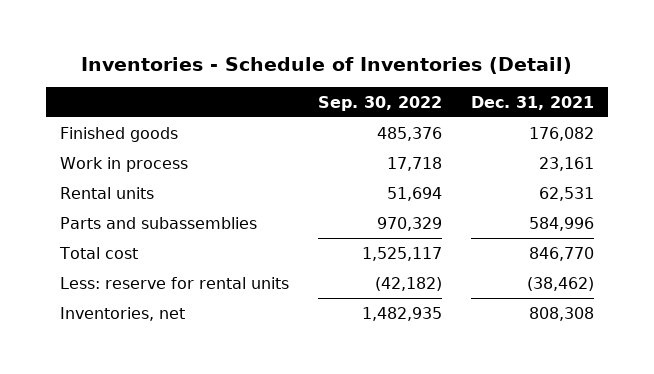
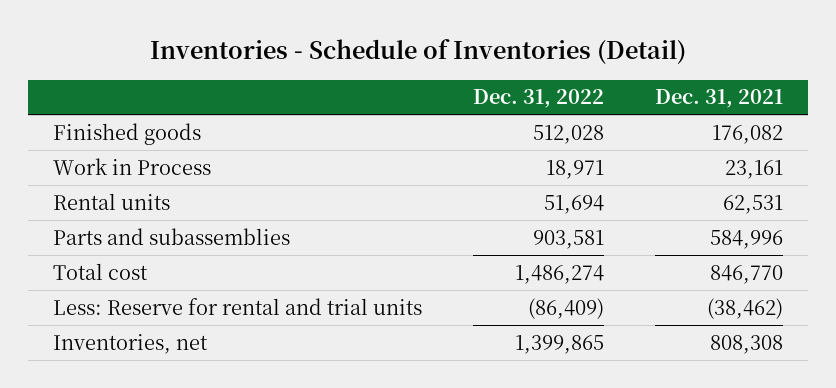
- | Sep. 30, 2022 | Dec. 31, 2021
+ | Dec. 31, 2022 | Dec. 31, 2021
- Work in process | 17,718 | 23,161
+ Work in Process | 18,971 | 23,161
- Less: reserve for rental units | (42,182) | (38,462)
+ Less: Reserve for rental and trial units | (86,409) | (38,462)

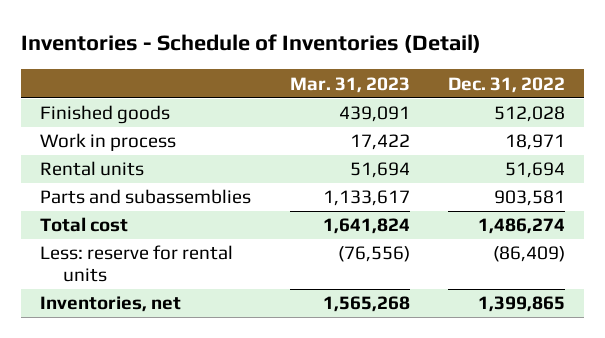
- | Dec. 31, 2022 | Dec. 31, 2021
+ | Mar. 31, 2023 | Dec. 31, 2022
- Work in Process | 18,971 | 23,161
+ Work in process | 17,422 | 18,971
- Less: Reserve for rental and trial units | (86,409) | (38,462)
+ Less: reserve for rental units | (76,556) | (86,409)

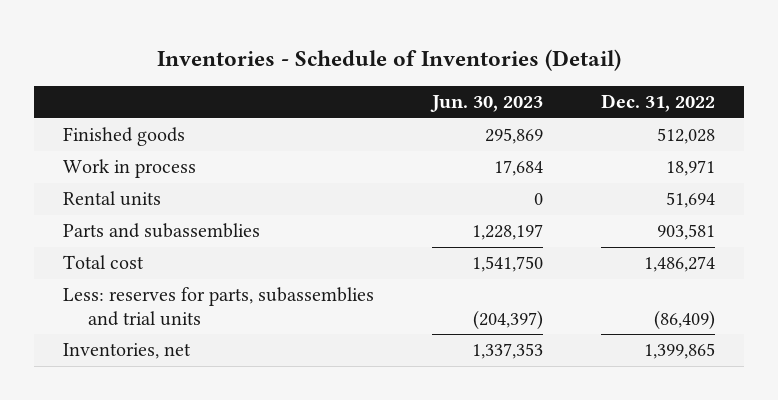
- | Mar. 31, 2023 | Dec. 31, 2022
+ | Jun. 30, 2023 | Dec. 31, 2022
- Less: reserve for rental units | (76,556) | (86,409)
+ Less: reserves for parts, subassemblies and trial units | (204,397) | (86,409)

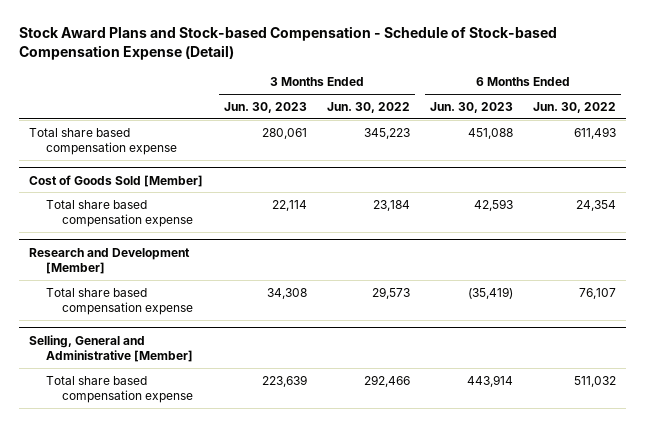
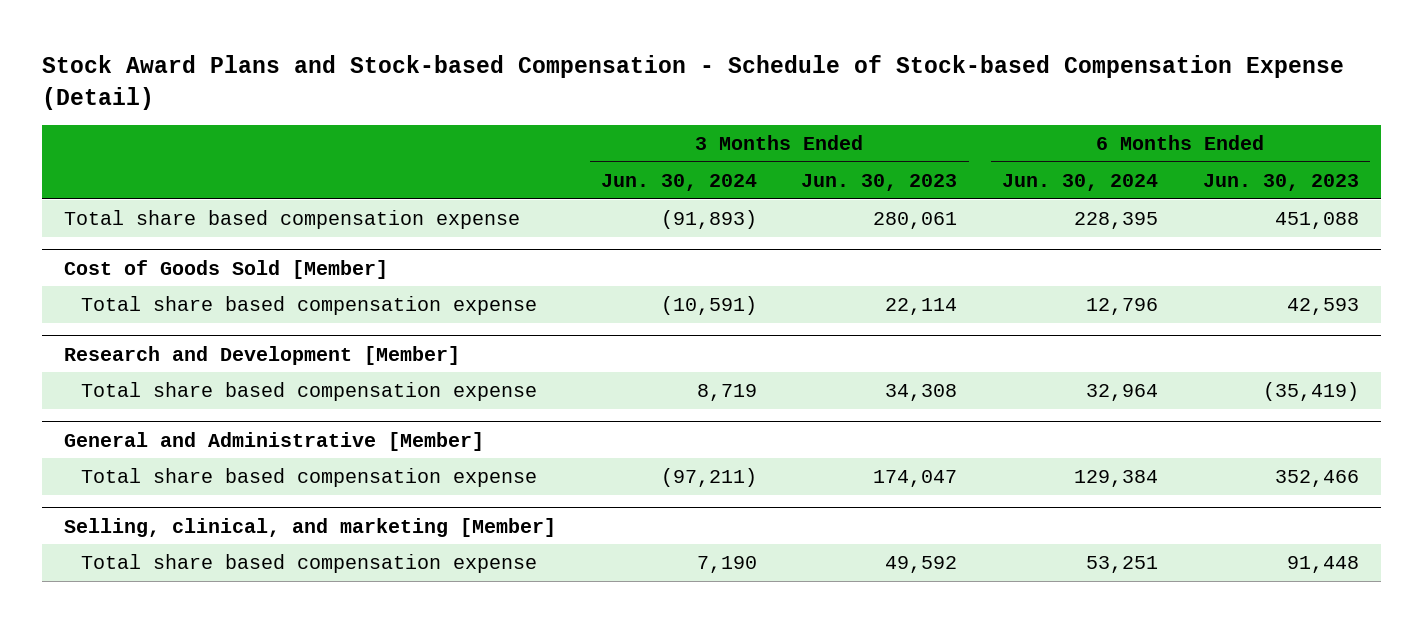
- | 3 Months Ended Jun. 30, 2023 | 3 Months Ended Jun. 30, 2022 | 6 Months Ended Jun. 30, 2023 | 6 Months Ended Jun. 30, 2022
+ | 3 Months Ended Jun. 30, 2024 | 3 Months Ended Jun. 30, 2023 | 6 Months Ended Jun. 30, 2024 | 6 Months Ended Jun. 30, 2023
- Selling, General and Administrative [Member]
- Total share based compensation expense | 223,639 | 292,466 | 443,914 | 511,032
+ General and Administrative [Member]
+ Total share based compensation expense | (97,211) | 174,047 | 129,384 | 352,466
+ Selling, clinical, and marketing [Member]
+ Total share based compensation expense | 7,190 | 49,592 | 53,251 | 91,448

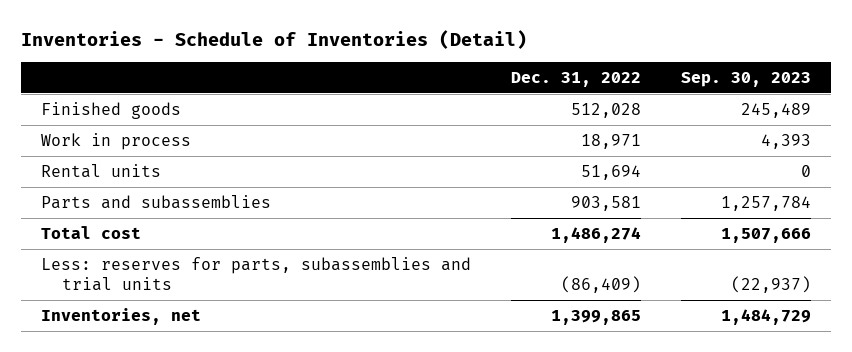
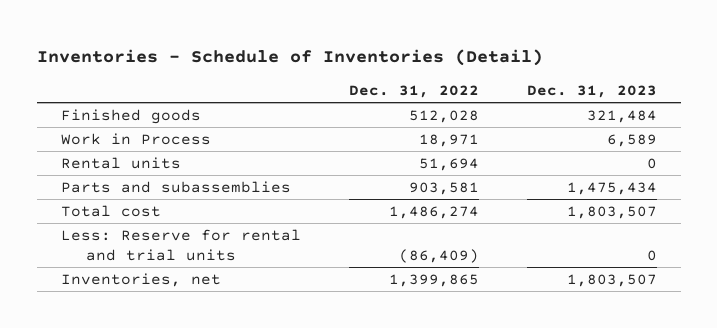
- | Dec. 31, 2022 | Sep. 30, 2023
+ | Dec. 31, 2022 | Dec. 31, 2023
- Work in process | 18,971 | 4,393
+ Work in Process | 18,971 | 6,589
- Less: reserves for parts, subassemblies and trial units | (86,409) | (22,937)
+ Less: Reserve for rental and trial units | (86,409) | 0

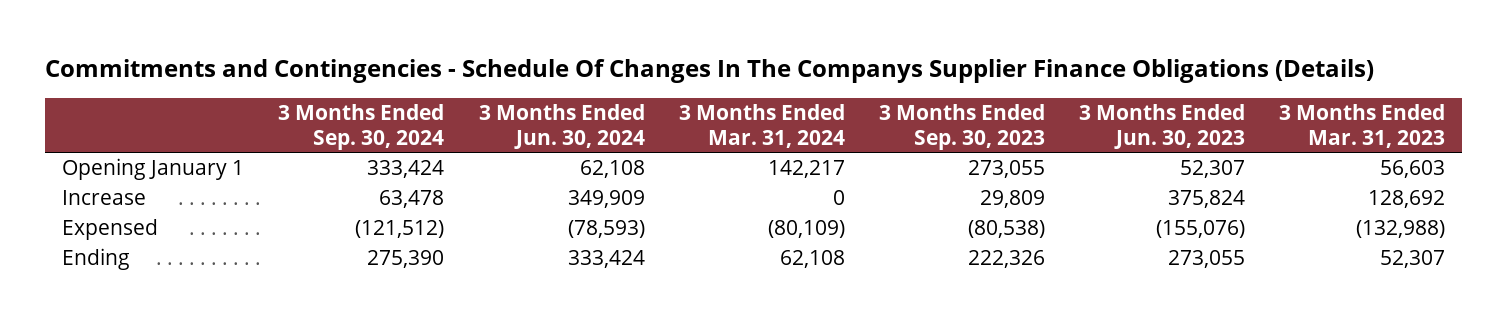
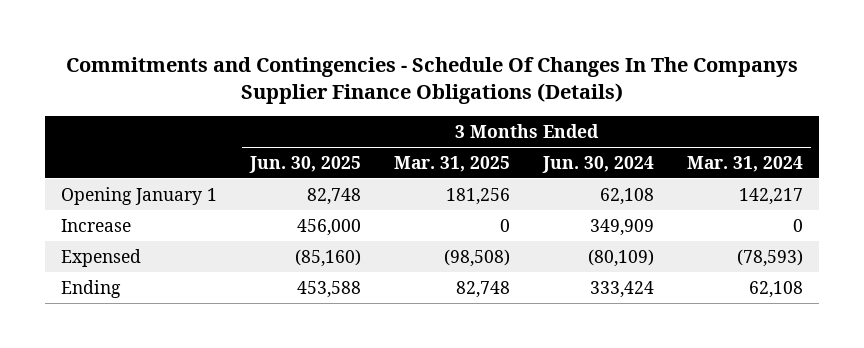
- | 3 Months Ended Sep. 30, 2024 | 3 Months Ended Jun. 30, 2024 | 3 Months Ended Mar. 31, 2024 | 3 Months Ended Sep. 30, 2023 | 3 Months Ended Jun. 30, 2023 | 3 Months Ended Mar. 31, 2023
+ | 3 Months Ended Jun. 30, 2025 | 3 Months Ended Mar. 31, 2025 | 3 Months Ended Jun. 30, 2024 | 3 Months Ended Mar. 31, 2024
- Expensed | (121,512) | (78,593) | (80,109) | (80,538) | (155,076) | (132,988)
+ Expensed | (85,160) | (98,508) | (80,109) | (78,593)

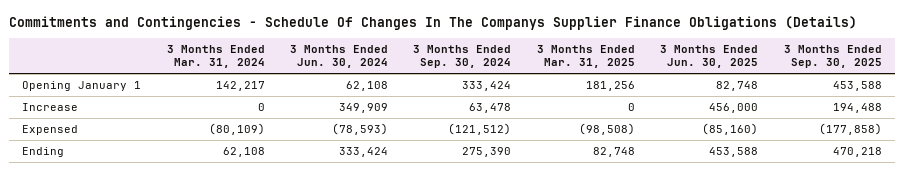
- | 3 Months Ended Jun. 30, 2025 | 3 Months Ended Mar. 31, 2025 | 3 Months Ended Jun. 30, 2024 | 3 Months Ended Mar. 31, 2024
+ | 3 Months Ended Mar. 31, 2024 | 3 Months Ended Jun. 30, 2024 | 3 Months Ended Sep. 30, 2024 | 3 Months Ended Mar. 31, 2025 | 3 Months Ended Jun. 30, 2025 | 3 Months Ended Sep. 30, 2025
- Expensed | (85,160) | (98,508) | (80,109) | (78,593)
+ Expensed | (80,109) | (78,593) | (121,512) | (98,508) | (85,160) | (177,858)

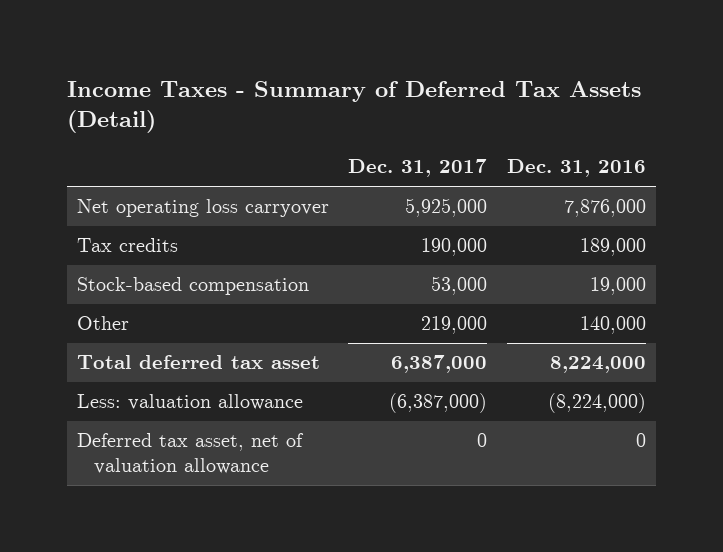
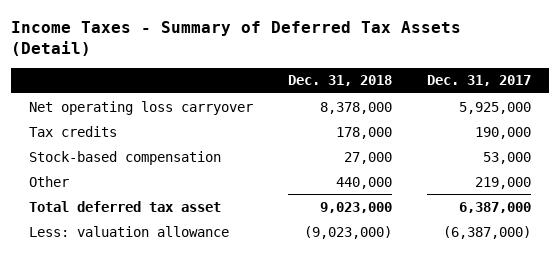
- | Dec. 31, 2017 | Dec. 31, 2016
+ | Dec. 31, 2018 | Dec. 31, 2017
- Deferred tax asset, net of valuation allowance | 0 | 0

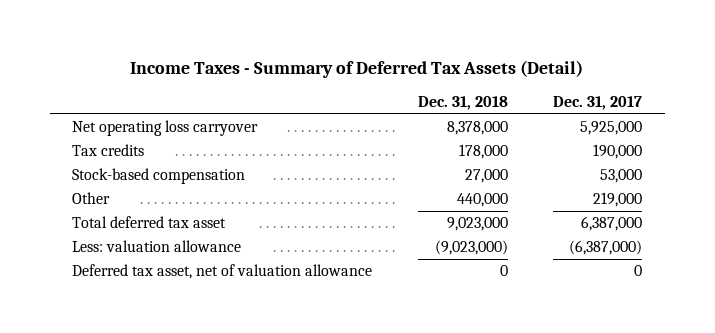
+ Deferred tax asset, net of valuation allowance | 0 | 0

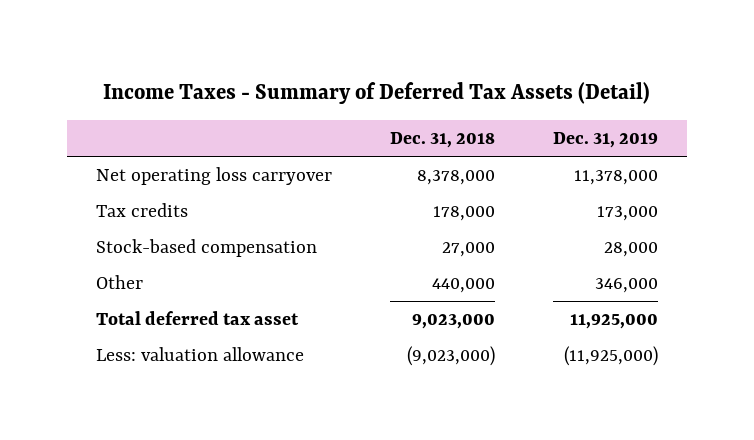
- | Dec. 31, 2018 | Dec. 31, 2017
+ | Dec. 31, 2018 | Dec. 31, 2019
- Deferred tax asset, net of valuation allowance | 0 | 0

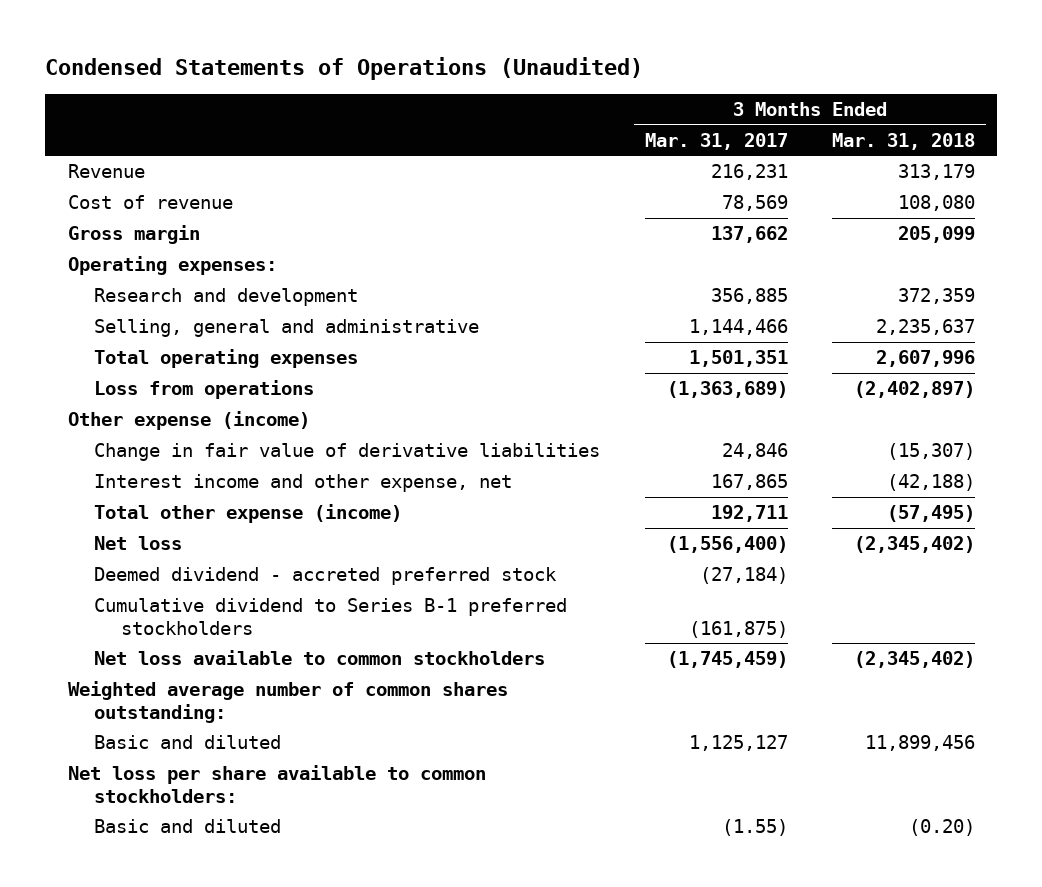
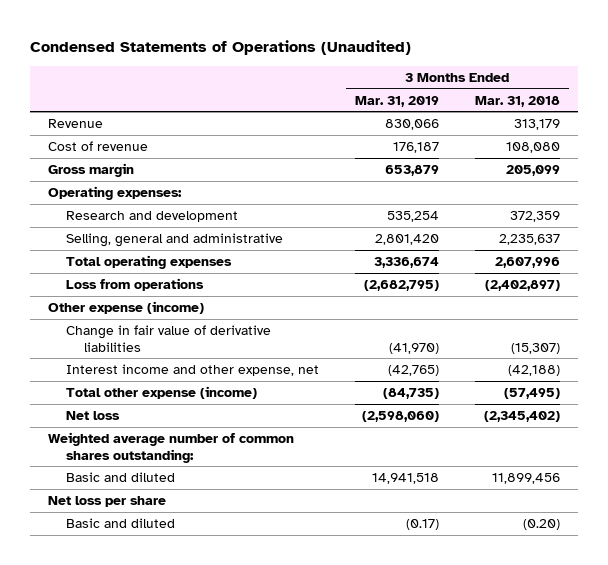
- | 3 Months Ended Mar. 31, 2017 | 3 Months Ended Mar. 31, 2018
+ | 3 Months Ended Mar. 31, 2019 | 3 Months Ended Mar. 31, 2018
- Deemed dividend - accreted preferred stock | (27,184) |
- Cumulative dividend to Series B-1 preferred stockholders | (161,875) |
- Net loss available to common stockholders | (1,745,459) | (2,345,402)
- Net loss per share available to common stockholders:
+ Net loss per share

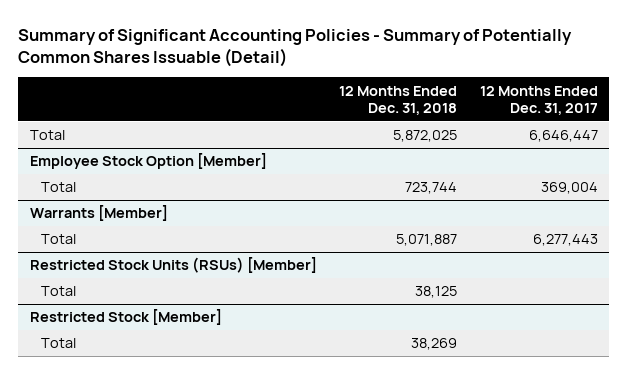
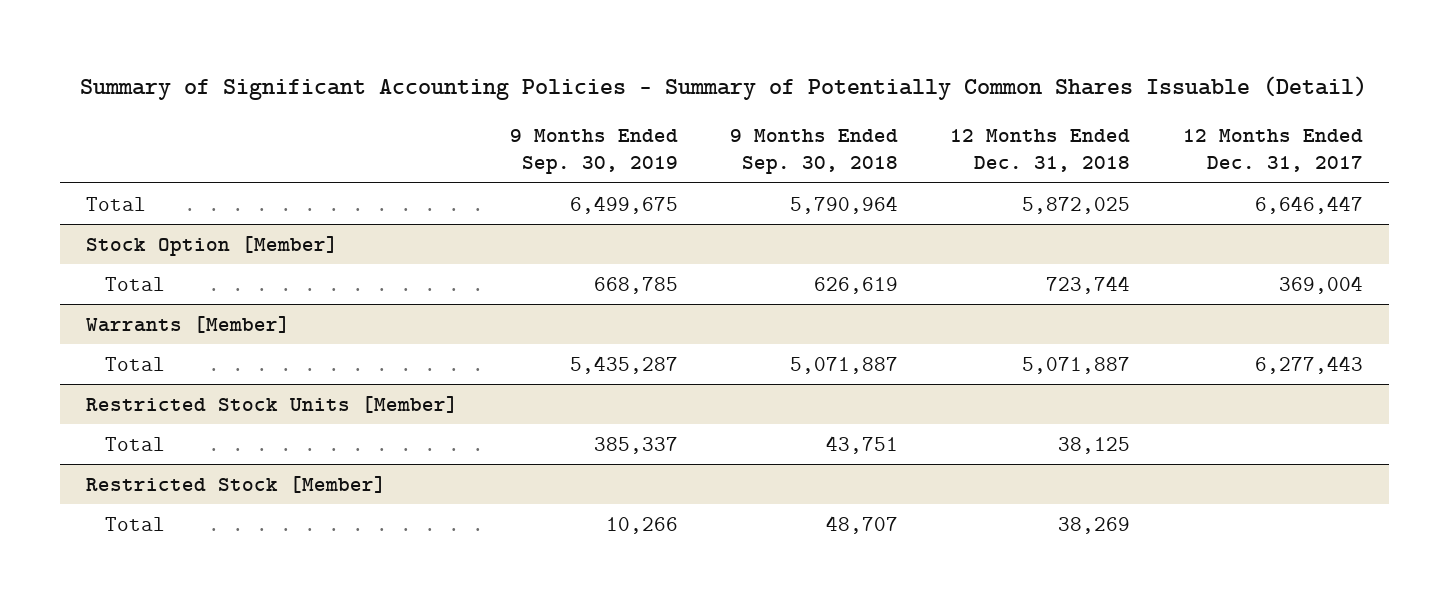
- | 12 Months Ended Dec. 31, 2018 | 12 Months Ended Dec. 31, 2017
+ | 9 Months Ended Sep. 30, 2019 | 9 Months Ended Sep. 30, 2018 | 12 Months Ended Dec. 31, 2018 | 12 Months Ended Dec. 31, 2017
- Employee Stock Option [Member]
+ Stock Option [Member]
- Restricted Stock Units (RSUs) [Member]
+ Restricted Stock Units [Member]

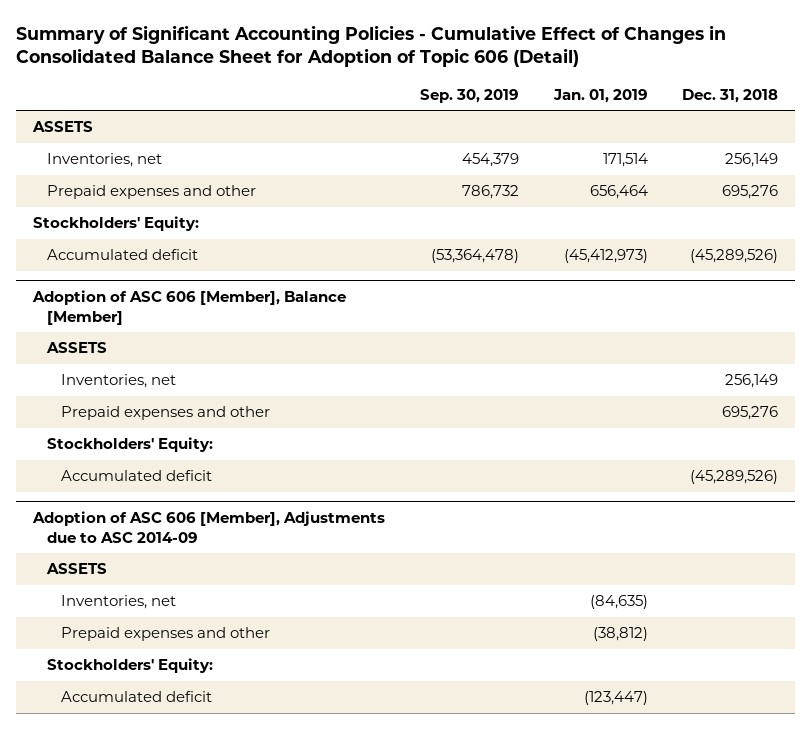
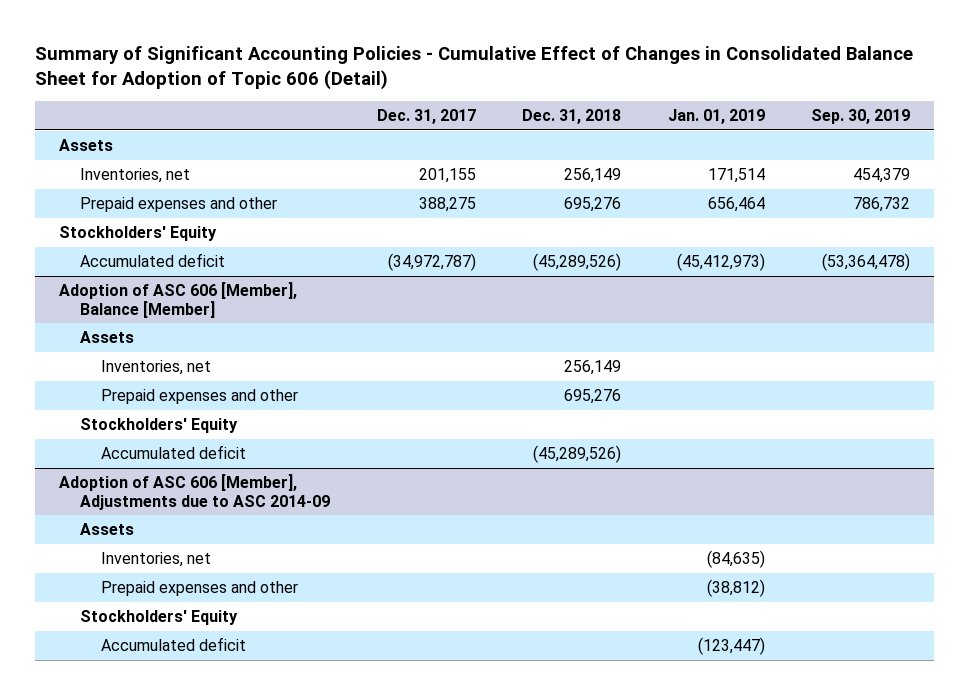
- | Sep. 30, 2019 | Jan. 01, 2019 | Dec. 31, 2018
+ | Dec. 31, 2017 | Dec. 31, 2018 | Jan. 01, 2019 | Sep. 30, 2019
- ASSETS
+ Assets
- Stockholders' Equity:
+ Stockholders' Equity
@ Adoption of ASC 606 [Member], Balance [Member]
- ASSETS
+ Assets
- Stockholders' Equity:
+ Stockholders' Equity
@ Adoption of ASC 606 [Member], Adjustments due to ASC 2014-09
- ASSETS
+ Assets
- Stockholders' Equity:
+ Stockholders' Equity

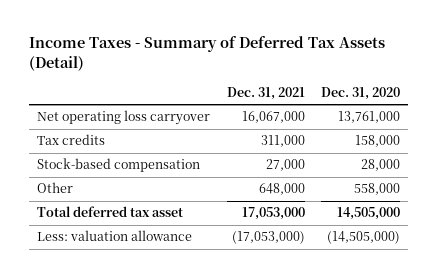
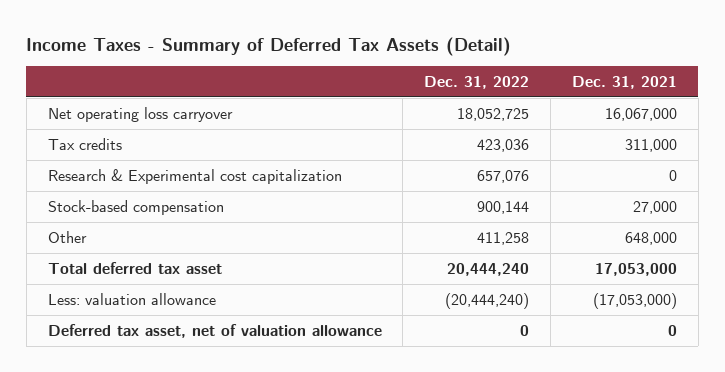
- | Dec. 31, 2021 | Dec. 31, 2020
+ | Dec. 31, 2022 | Dec. 31, 2021
+ Research & Experimental cost capitalization | 657,076 | 0
+ Deferred tax asset, net of valuation allowance | 0 | 0

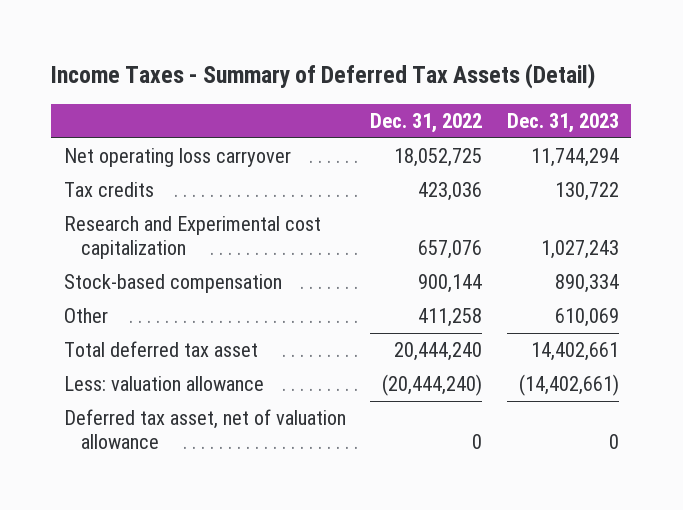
- | Dec. 31, 2022 | Dec. 31, 2021
+ | Dec. 31, 2022 | Dec. 31, 2023
- Research & Experimental cost capitalization | 657,076 | 0
+ Research and Experimental cost capitalization | 657,076 | 1,027,243

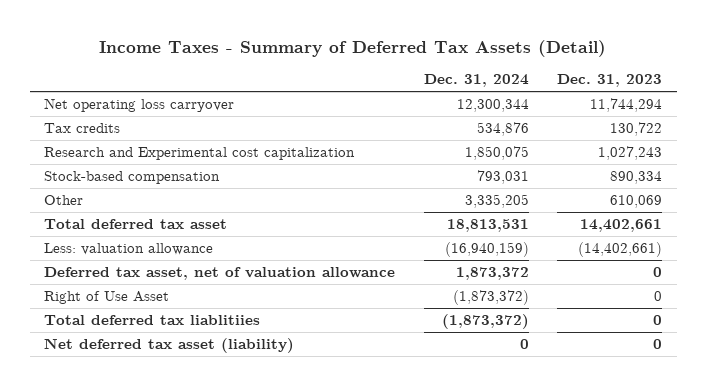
- | Dec. 31, 2022 | Dec. 31, 2023
+ | Dec. 31, 2024 | Dec. 31, 2023
+ Right of Use Asset | (1,873,372) | 0
+ Total deferred tax liablitiies | (1,873,372) | 0
+ Net deferred tax asset (liability) | 0 | 0

